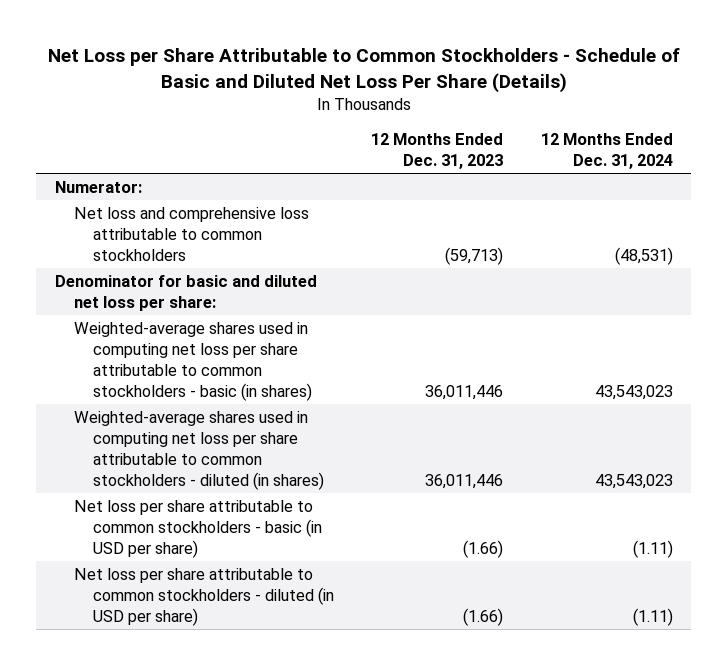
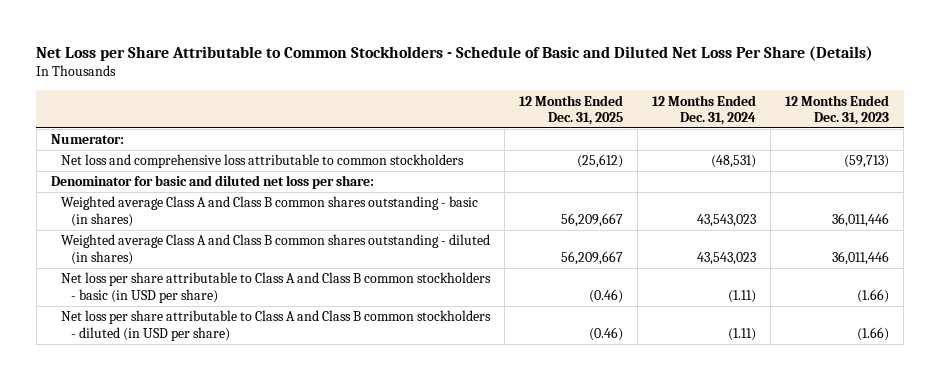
- | 12 Months Ended Dec. 31, 2023 | 12 Months Ended Dec. 31, 2024
+ | 12 Months Ended Dec. 31, 2025 | 12 Months Ended Dec. 31, 2024 | 12 Months Ended Dec. 31, 2023
- Weighted-average shares used in computing net loss per share attributable to common stockholders - basic (in shares) | 36,011,446 | 43,543,023
- Weighted-average shares used in computing net loss per share attributable to common stockholders - diluted (in shares) | 36,011,446 | 43,543,023
- Net loss per share attributable to common stockholders - basic (in USD per share) | (1.66) | (1.11)
- Net loss per share attributable to common stockholders - diluted (in USD per share) | (1.66) | (1.11)
+ Weighted average Class A and Class B common shares outstanding - basic (in shares) | 56,209,667 | 43,543,023 | 36,011,446
+ Weighted average Class A and Class B common shares outstanding - diluted (in shares) | 56,209,667 | 43,543,023 | 36,011,446
+ Net loss per share attributable to Class A and Class B common stockholders - basic (in USD per share) | (0.46) | (1.11) | (1.66)
+ Net loss per share attributable to Class A and Class B common stockholders - diluted (in USD per share) | (0.46) | (1.11) | (1.66)

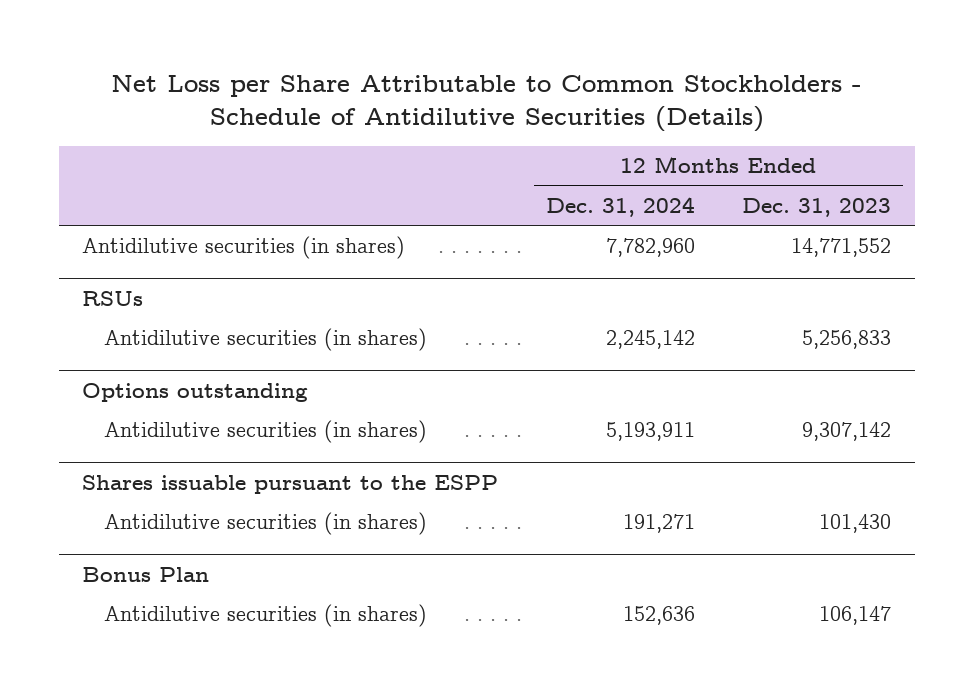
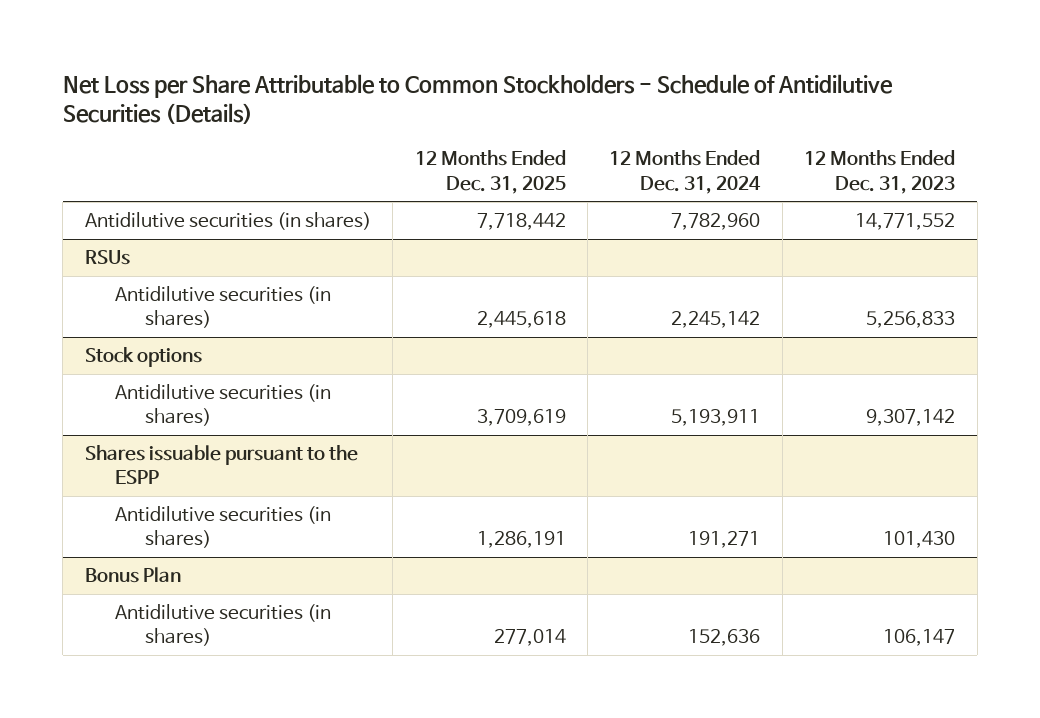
- | 12 Months Ended Dec. 31, 2024 | 12 Months Ended Dec. 31, 2023
+ | 12 Months Ended Dec. 31, 2025 | 12 Months Ended Dec. 31, 2024 | 12 Months Ended Dec. 31, 2023
- Options outstanding
+ Stock options

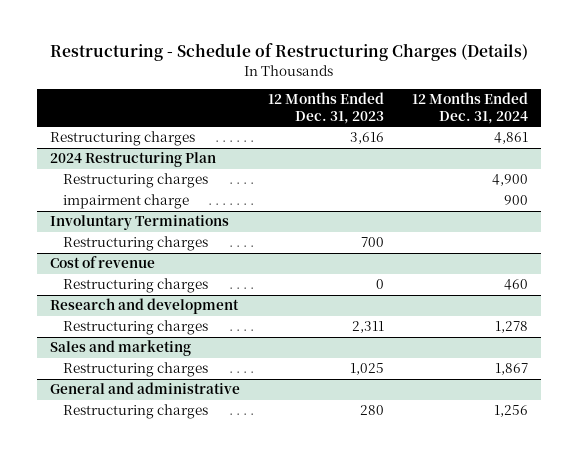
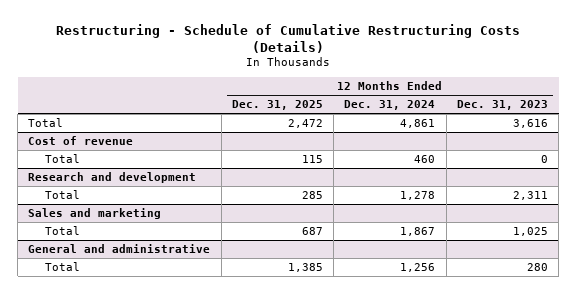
- Restructuring - Schedule of Restructuring Charges (Details)
+ Restructuring - Schedule of Cumulative Restructuring Costs (Details)
- | 12 Months Ended Dec. 31, 2023 | 12 Months Ended Dec. 31, 2024
+ | 12 Months Ended Dec. 31, 2025 | 12 Months Ended Dec. 31, 2024 | 12 Months Ended Dec. 31, 2023
- Restructuring charges | 3,616 | 4,861
- 2024 Restructuring Plan
- Restructuring charges | | 4,900
- impairment charge | | 900
- Involuntary Terminations
- Restructuring charges | 700 |
+ Total | 2,472 | 4,861 | 3,616
@ Cost of revenue
- Restructuring charges | 0 | 460
+ Total | 115 | 460 | 0
@ Research and development
- Restructuring charges | 2,311 | 1,278
+ Total | 285 | 1,278 | 2,311
@ Sales and marketing
- Restructuring charges | 1,025 | 1,867
+ Total | 687 | 1,867 | 1,025
@ General and administrative
- Restructuring charges | 280 | 1,256
+ Total | 1,385 | 1,256 | 280

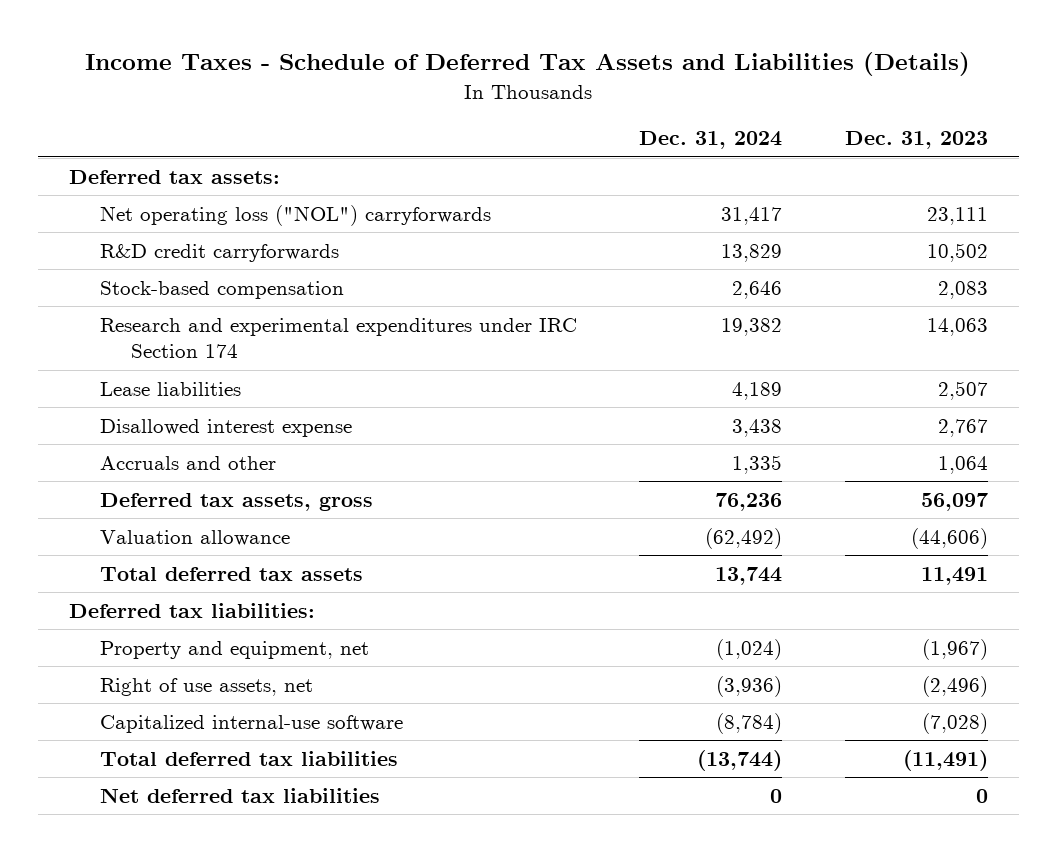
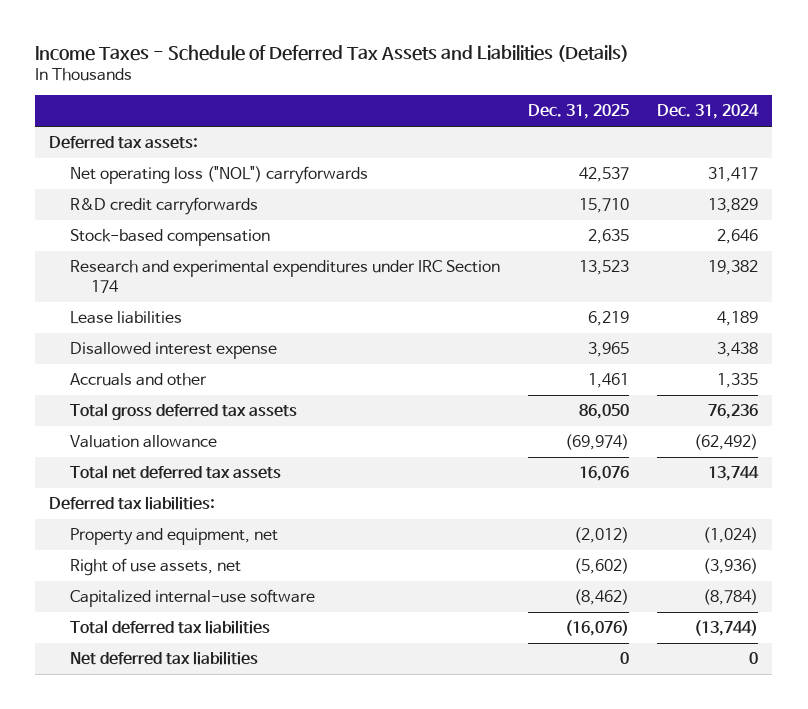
- | Dec. 31, 2024 | Dec. 31, 2023
+ | Dec. 31, 2025 | Dec. 31, 2024
- Deferred tax assets, gross | 76,236 | 56,097
+ Total gross deferred tax assets | 86,050 | 76,236
- Total deferred tax assets | 13,744 | 11,491
+ Total net deferred tax assets | 16,076 | 13,744

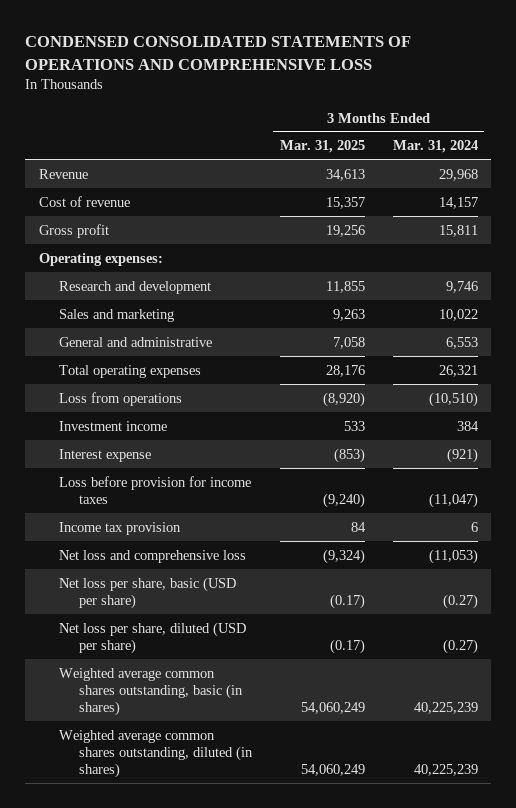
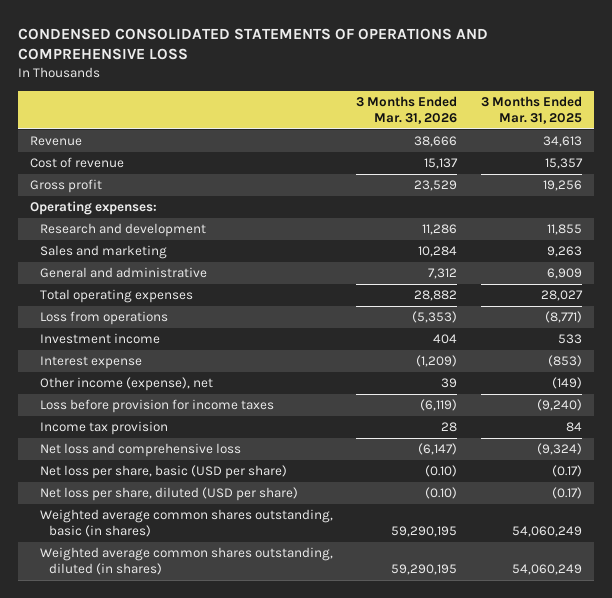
- | 3 Months Ended Mar. 31, 2025 | 3 Months Ended Mar. 31, 2024
+ | 3 Months Ended Mar. 31, 2026 | 3 Months Ended Mar. 31, 2025
- General and administrative | 7,058 | 6,553
- Total operating expenses | 28,176 | 26,321
- Loss from operations | (8,920) | (10,510)
+ General and administrative | 7,312 | 6,909
+ Total operating expenses | 28,882 | 28,027
+ Loss from operations | (5,353) | (8,771)
+ Other income (expense), net | 39 | (149)

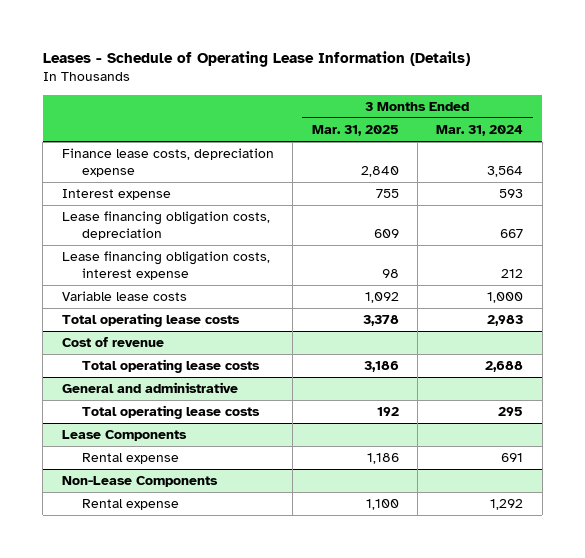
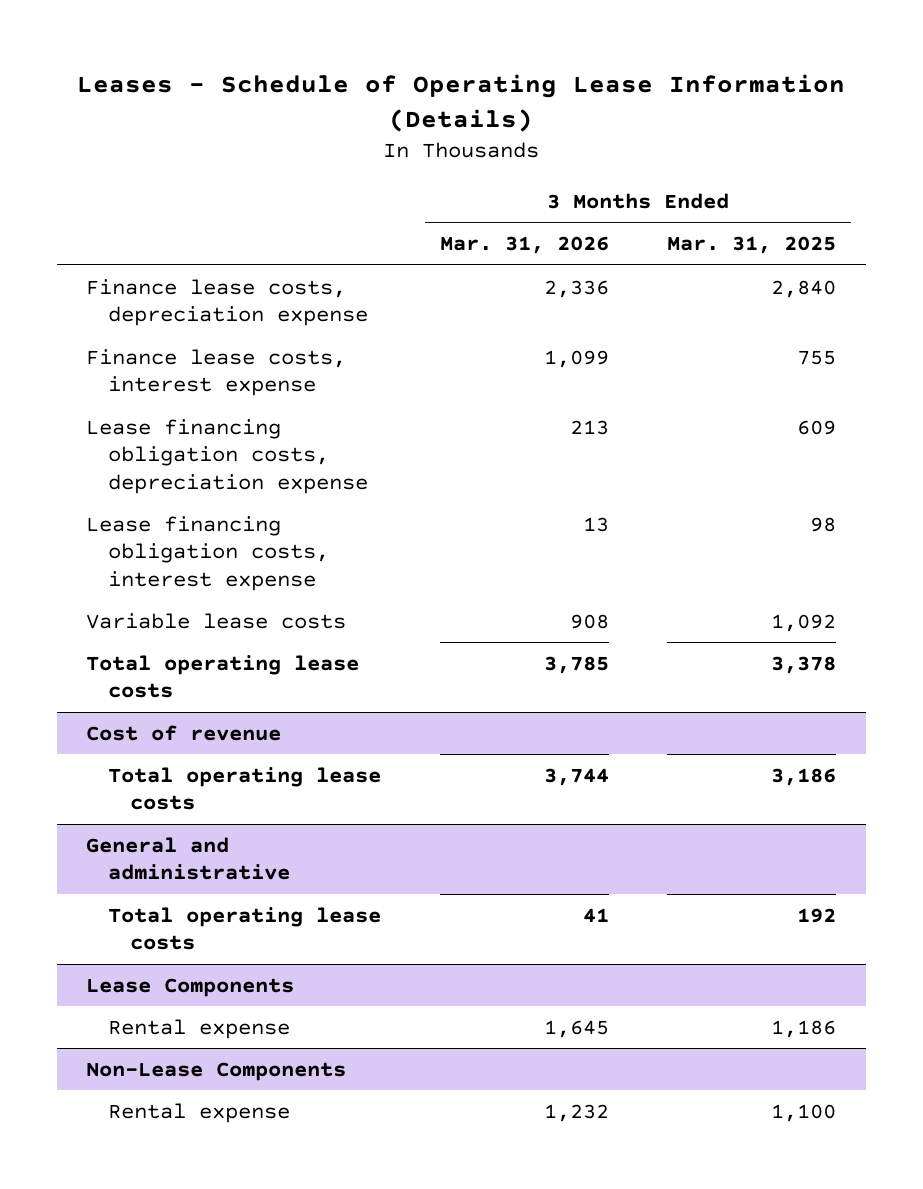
- | 3 Months Ended Mar. 31, 2025 | 3 Months Ended Mar. 31, 2024
+ | 3 Months Ended Mar. 31, 2026 | 3 Months Ended Mar. 31, 2025
- Interest expense | 755 | 593
- Lease financing obligation costs, depreciation | 609 | 667
+ Finance lease costs, interest expense | 1,099 | 755
+ Lease financing obligation costs, depreciation expense | 213 | 609

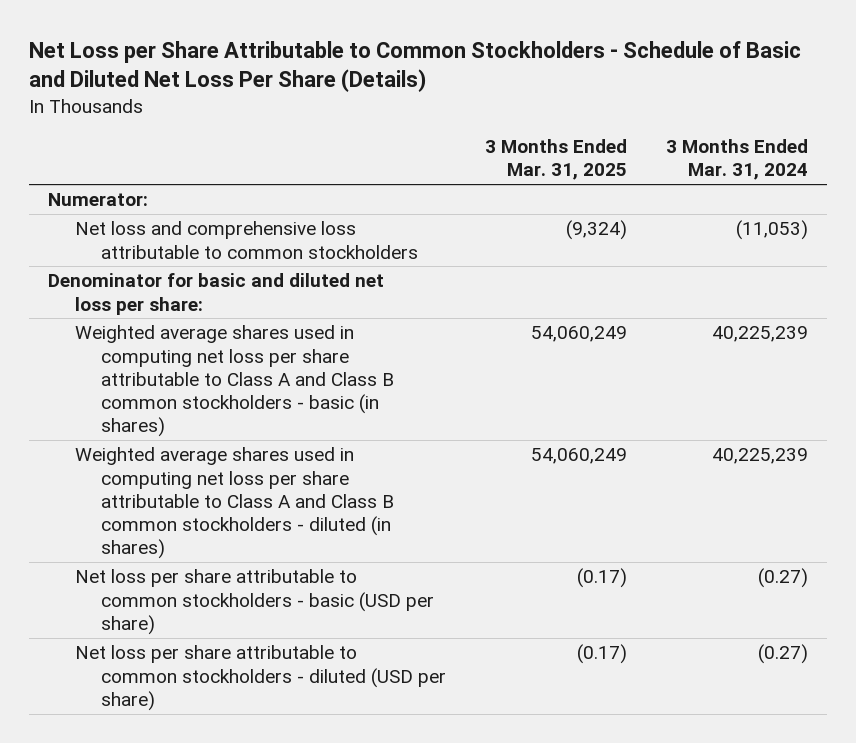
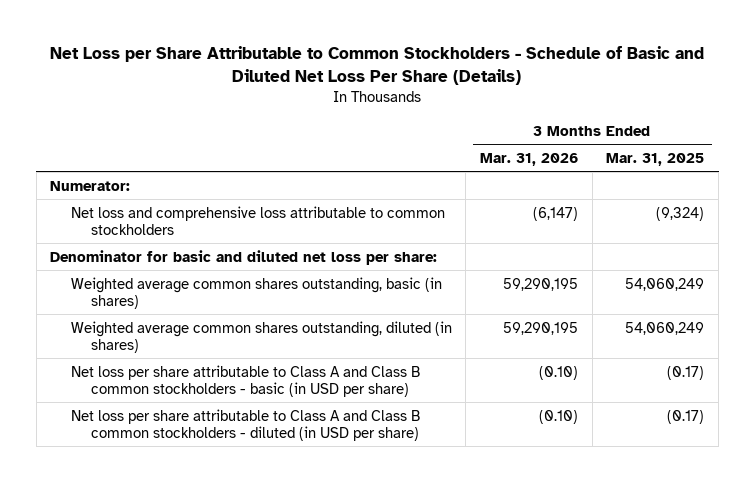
- | 3 Months Ended Mar. 31, 2025 | 3 Months Ended Mar. 31, 2024
+ | 3 Months Ended Mar. 31, 2026 | 3 Months Ended Mar. 31, 2025
- Weighted average shares used in computing net loss per share attributable to Class A and Class B common stockholders - basic (in shares) | 54,060,249 | 40,225,239
- Weighted average shares used in computing net loss per share attributable to Class A and Class B common stockholders - diluted (in shares) | 54,060,249 | 40,225,239
- Net loss per share attributable to common stockholders - basic (USD per share) | (0.17) | (0.27)
- Net loss per share attributable to common stockholders - diluted (USD per share) | (0.17) | (0.27)
+ Weighted average common shares outstanding, basic (in shares) | 59,290,195 | 54,060,249
+ Weighted average common shares outstanding, diluted (in shares) | 59,290,195 | 54,060,249
+ Net loss per share attributable to Class A and Class B common stockholders - basic (in USD per share) | (0.10) | (0.17)
+ Net loss per share attributable to Class A and Class B common stockholders - diluted (in USD per share) | (0.10) | (0.17)

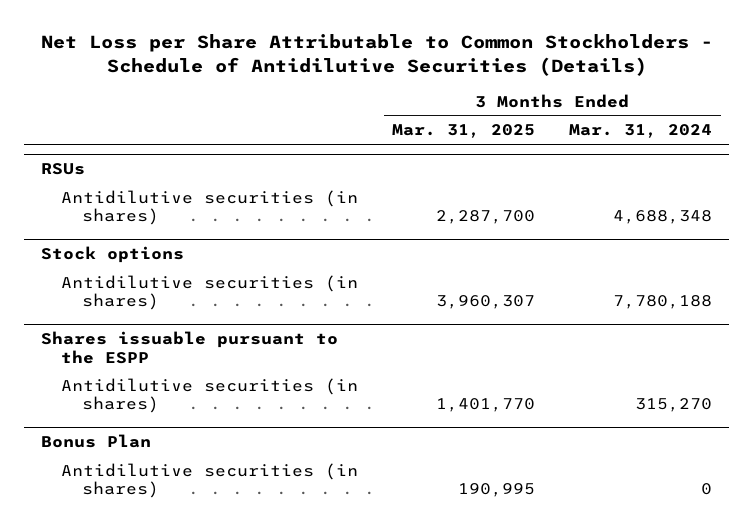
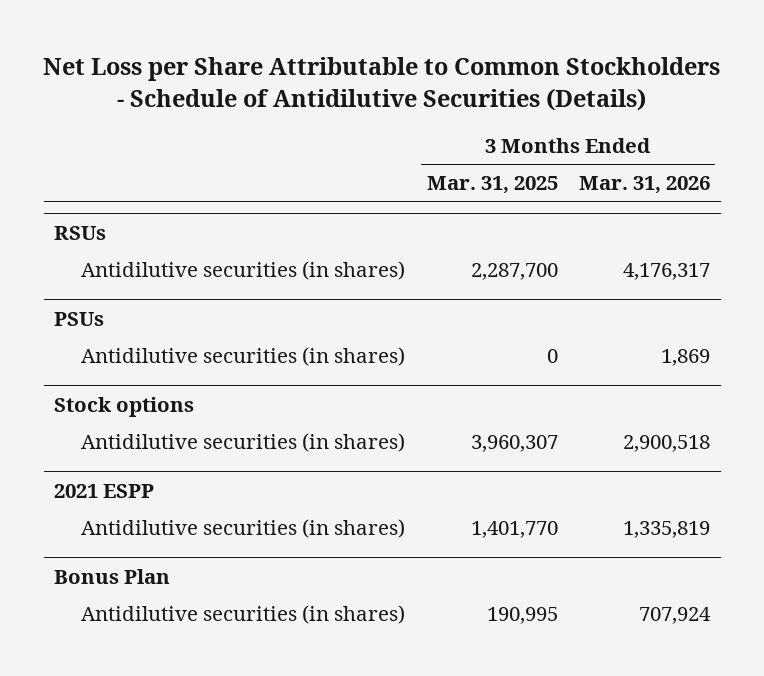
- | 3 Months Ended Mar. 31, 2025 | 3 Months Ended Mar. 31, 2024
+ | 3 Months Ended Mar. 31, 2025 | 3 Months Ended Mar. 31, 2026
+ PSUs
+ Antidilutive securities (in shares) | 0 | 1,869
- Shares issuable pursuant to the ESPP
+ 2021 ESPP

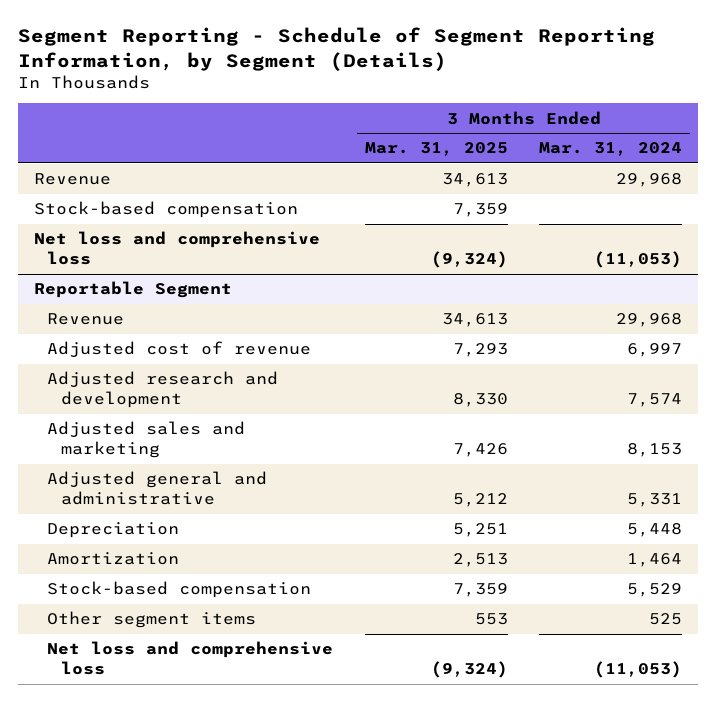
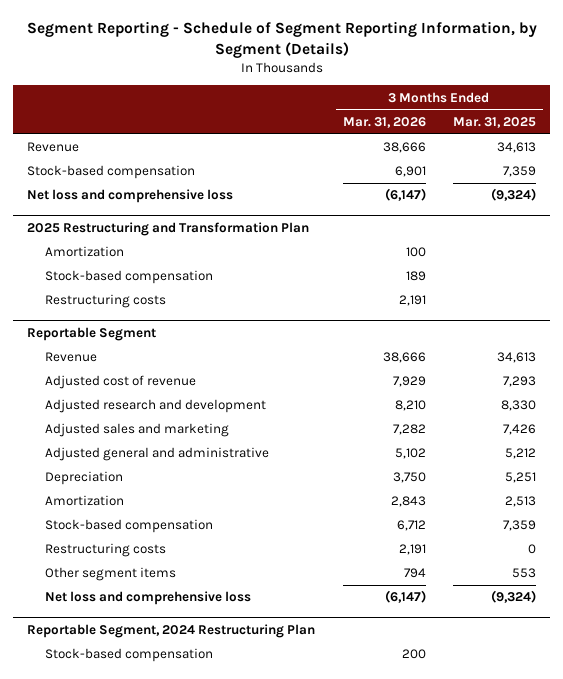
- | 3 Months Ended Mar. 31, 2025 | 3 Months Ended Mar. 31, 2024
+ | 3 Months Ended Mar. 31, 2026 | 3 Months Ended Mar. 31, 2025
+ 2025 Restructuring and Transformation Plan
+ Amortization | 100 |
+ Stock-based compensation | 189 |
+ Restructuring costs | 2,191 |
@ Reportable Segment
+ Restructuring costs | 2,191 | 0
+ Reportable Segment, 2024 Restructuring Plan
+ Stock-based compensation | 200 |

